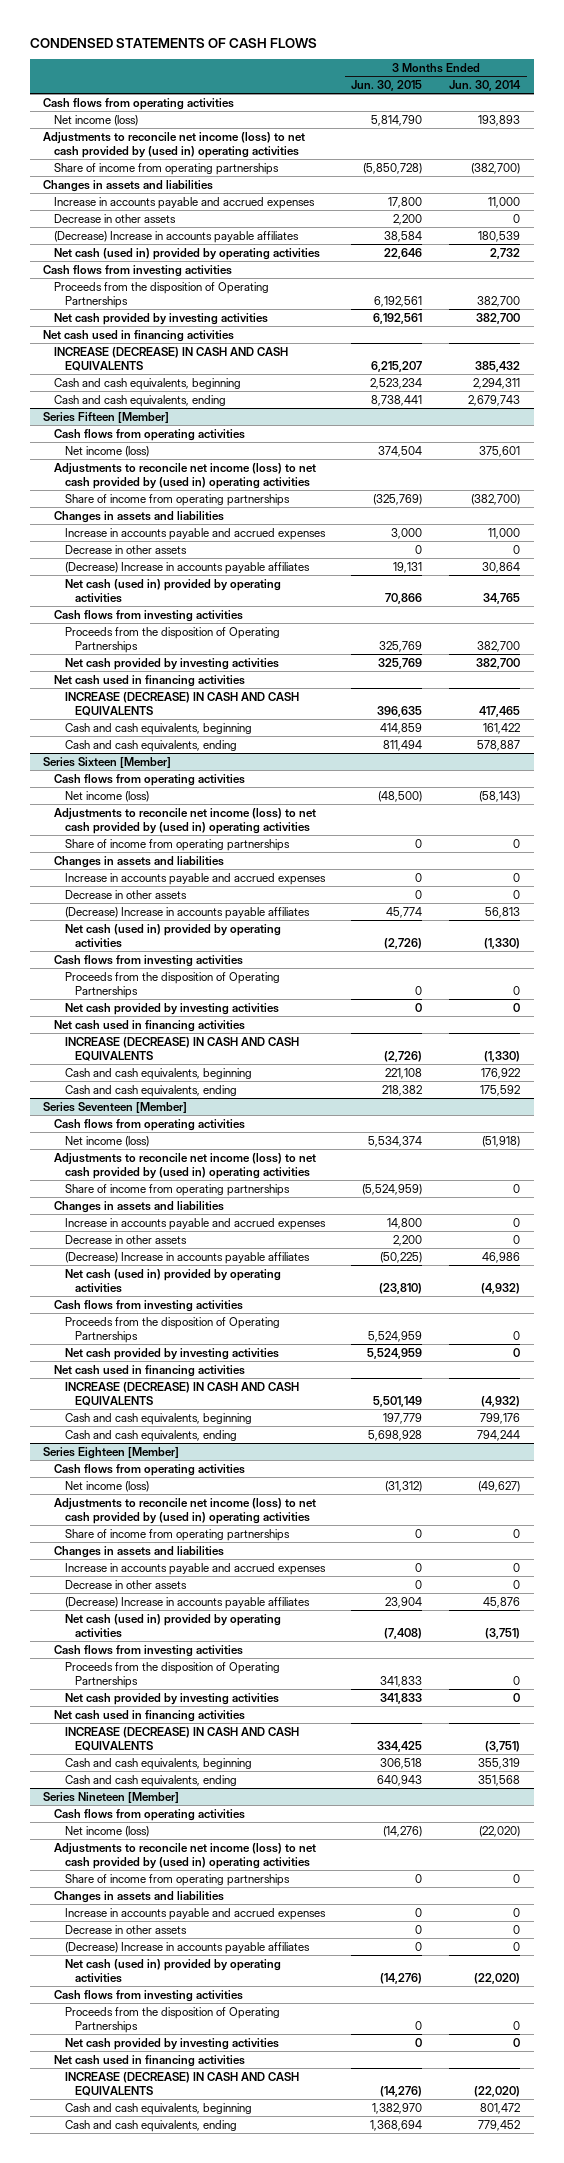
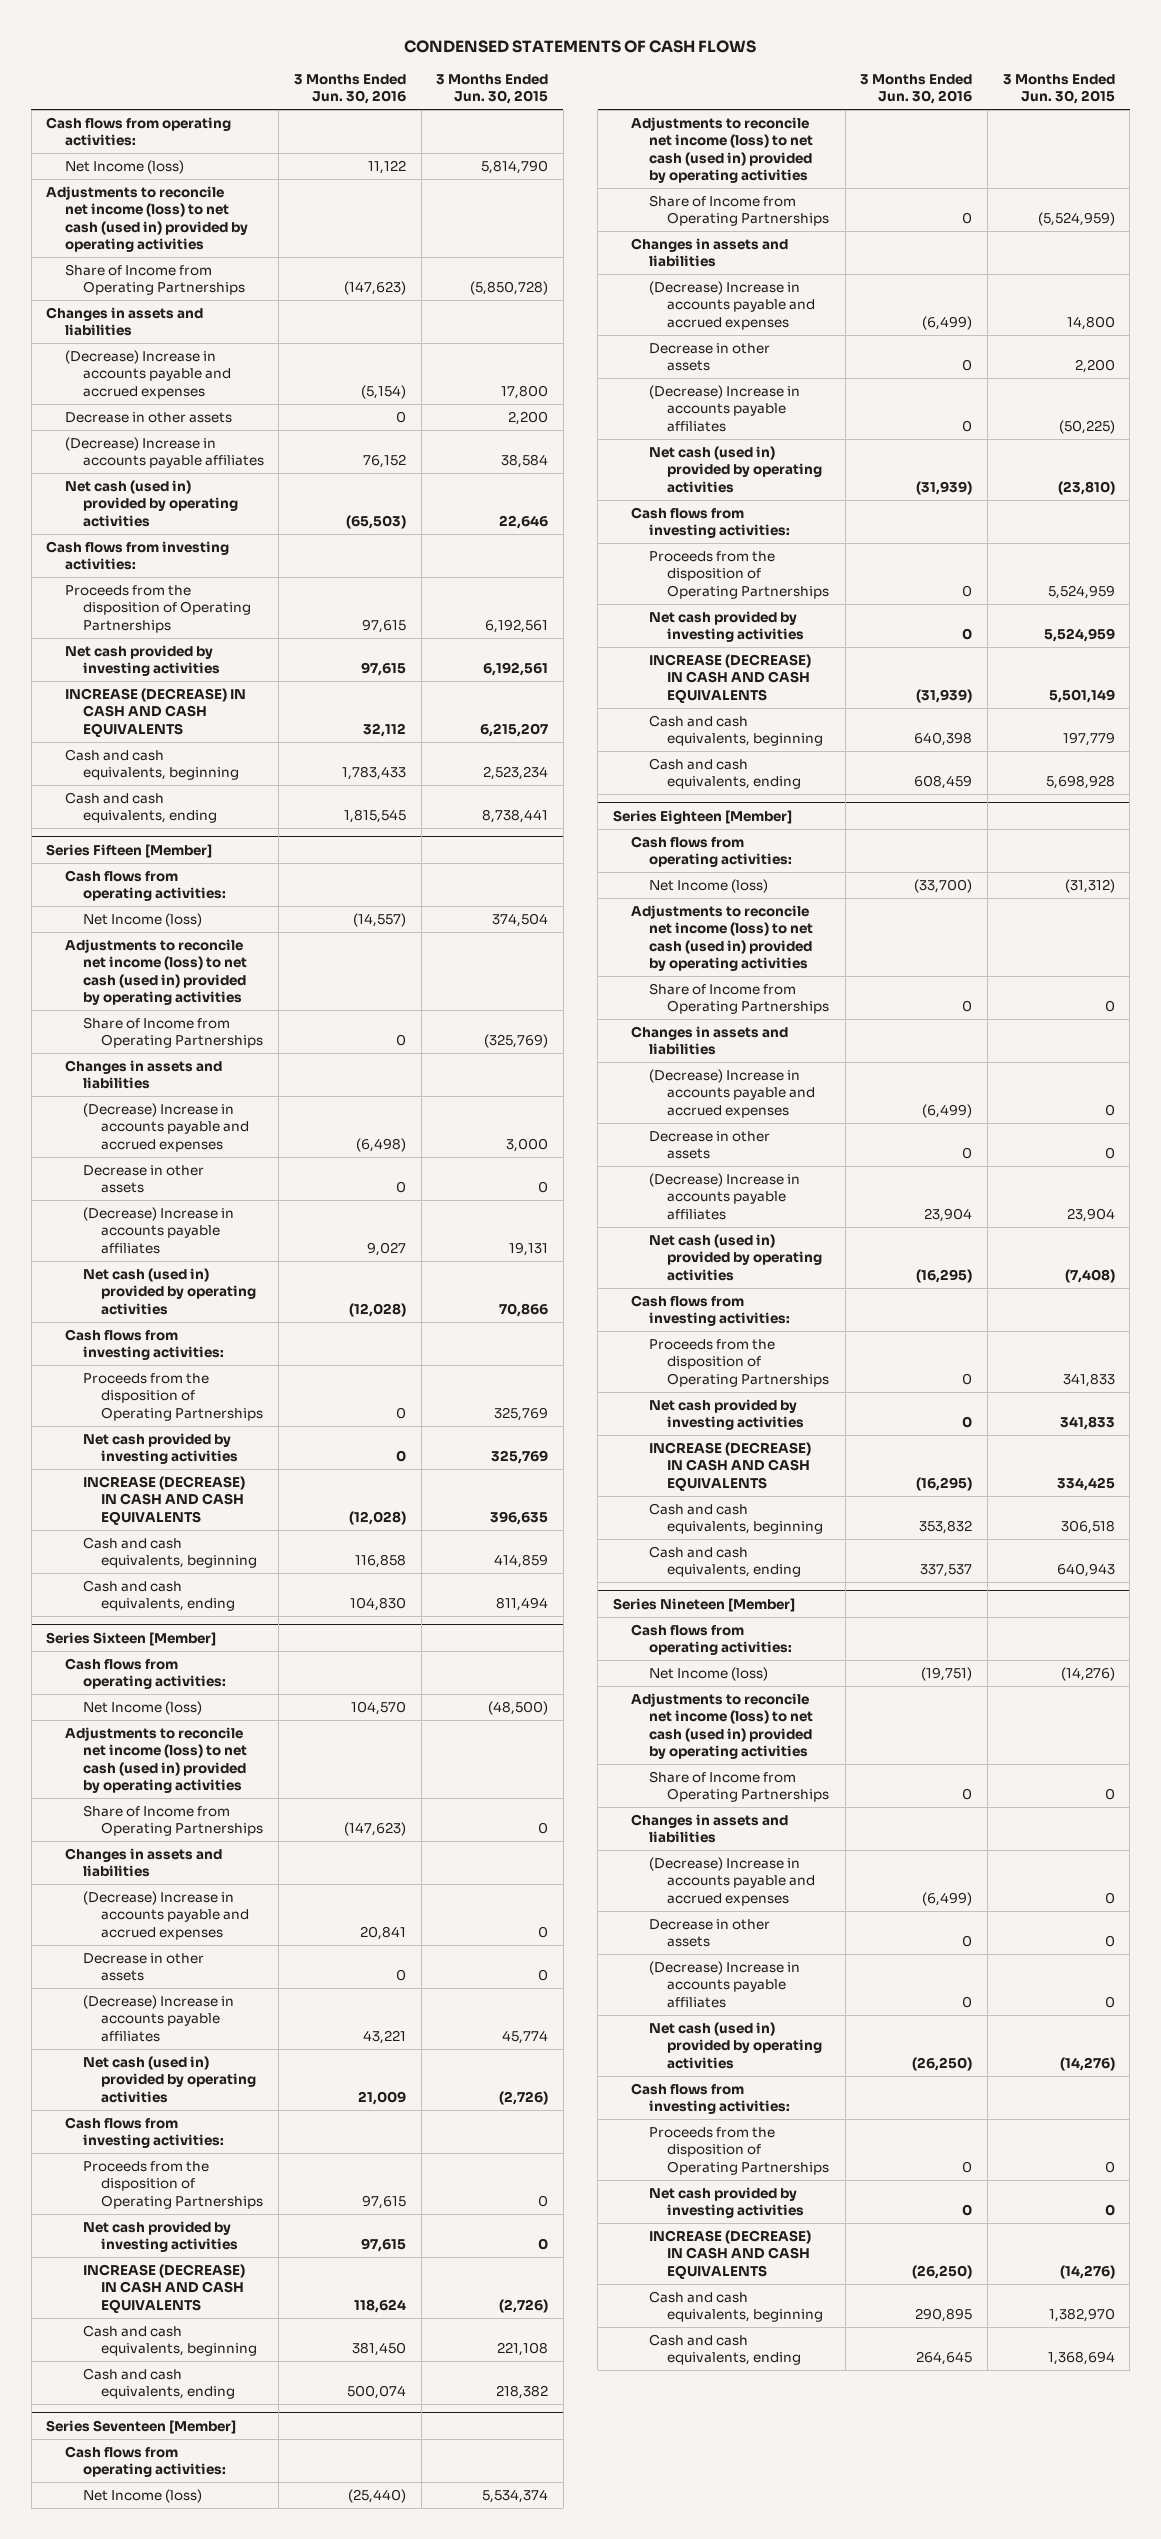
- | 3 Months Ended Jun. 30, 2015 | 3 Months Ended Jun. 30, 2014
+ | 3 Months Ended Jun. 30, 2016 | 3 Months Ended Jun. 30, 2015
- Cash flows from operating activities
- Net income (loss) | 5,814,790 | 193,893
- Adjustments to reconcile net income (loss) to net cash provided by (used in) operating activities
- Share of income from operating partnerships | (5,850,728) | (382,700)
+ Cash flows from operating activities:
+ Net Income (loss) | 11,122 | 5,814,790
+ Adjustments to reconcile net income (loss) to net cash (used in) provided by operating activities
+ Share of Income from Operating Partnerships | (147,623) | (5,850,728)
- Increase in accounts payable and accrued expenses | 17,800 | 11,000
+ (Decrease) Increase in accounts payable and accrued expenses | (5,154) | 17,800
- Cash flows from investing activities
+ Cash flows from investing activities:
- Net cash used in financing activities
@ Series Fifteen [Member]
- Cash flows from operating activities
- Net income (loss) | 374,504 | 375,601
- Adjustments to reconcile net income (loss) to net cash provided by (used in) operating activities
- Share of income from operating partnerships | (325,769) | (382,700)
+ Cash flows from operating activities:
+ Net Income (loss) | (14,557) | 374,504
+ Adjustments to reconcile net income (loss) to net cash (used in) provided by operating activities
+ Share of Income from Operating Partnerships | 0 | (325,769)
- Increase in accounts payable and accrued expenses | 3,000 | 11,000
+ (Decrease) Increase in accounts payable and accrued expenses | (6,498) | 3,000
- Cash flows from investing activities
+ Cash flows from investing activities:
- Net cash used in financing activities
@ Series Sixteen [Member]
- Cash flows from operating activities
- Net income (loss) | (48,500) | (58,143)
- Adjustments to reconcile net income (loss) to net cash provided by (used in) operating activities
- Share of income from operating partnerships | 0 | 0
+ Cash flows from operating activities:
+ Net Income (loss) | 104,570 | (48,500)
+ Adjustments to reconcile net income (loss) to net cash (used in) provided by operating activities
+ Share of Income from Operating Partnerships | (147,623) | 0
- Increase in accounts payable and accrued expenses | 0 | 0
+ (Decrease) Increase in accounts payable and accrued expenses | 20,841 | 0
- Cash flows from investing activities
+ Cash flows from investing activities:
- Net cash used in financing activities
@ Series Seventeen [Member]
- Cash flows from operating activities
- Net income (loss) | 5,534,374 | (51,918)
- Adjustments to reconcile net income (loss) to net cash provided by (used in) operating activities
- Share of income from operating partnerships | (5,524,959) | 0
+ Cash flows from operating activities:
+ Net Income (loss) | (25,440) | 5,534,374
+ Adjustments to reconcile net income (loss) to net cash (used in) provided by operating activities
+ Share of Income from Operating Partnerships | 0 | (5,524,959)
- Increase in accounts payable and accrued expenses | 14,800 | 0
+ (Decrease) Increase in accounts payable and accrued expenses | (6,499) | 14,800
- Cash flows from investing activities
+ Cash flows from investing activities:
- Net cash used in financing activities
@ Series Eighteen [Member]
- Cash flows from operating activities
- Net income (loss) | (31,312) | (49,627)
- Adjustments to reconcile net income (loss) to net cash provided by (used in) operating activities
- Share of income from operating partnerships | 0 | 0
+ Cash flows from operating activities:
+ Net Income (loss) | (33,700) | (31,312)
+ Adjustments to reconcile net income (loss) to net cash (used in) provided by operating activities
+ Share of Income from Operating Partnerships | 0 | 0
- Increase in accounts payable and accrued expenses | 0 | 0
+ (Decrease) Increase in accounts payable and accrued expenses | (6,499) | 0
- Cash flows from investing activities
+ Cash flows from investing activities:
- Net cash used in financing activities
@ Series Nineteen [Member]
- Cash flows from operating activities
- Net income (loss) | (14,276) | (22,020)
- Adjustments to reconcile net income (loss) to net cash provided by (used in) operating activities
- Share of income from operating partnerships | 0 | 0
+ Cash flows from operating activities:
+ Net Income (loss) | (19,751) | (14,276)
+ Adjustments to reconcile net income (loss) to net cash (used in) provided by operating activities
+ Share of Income from Operating Partnerships | 0 | 0
- Increase in accounts payable and accrued expenses | 0 | 0
+ (Decrease) Increase in accounts payable and accrued expenses | (6,499) | 0
- Cash flows from investing activities
+ Cash flows from investing activities:
- Net cash used in financing activities

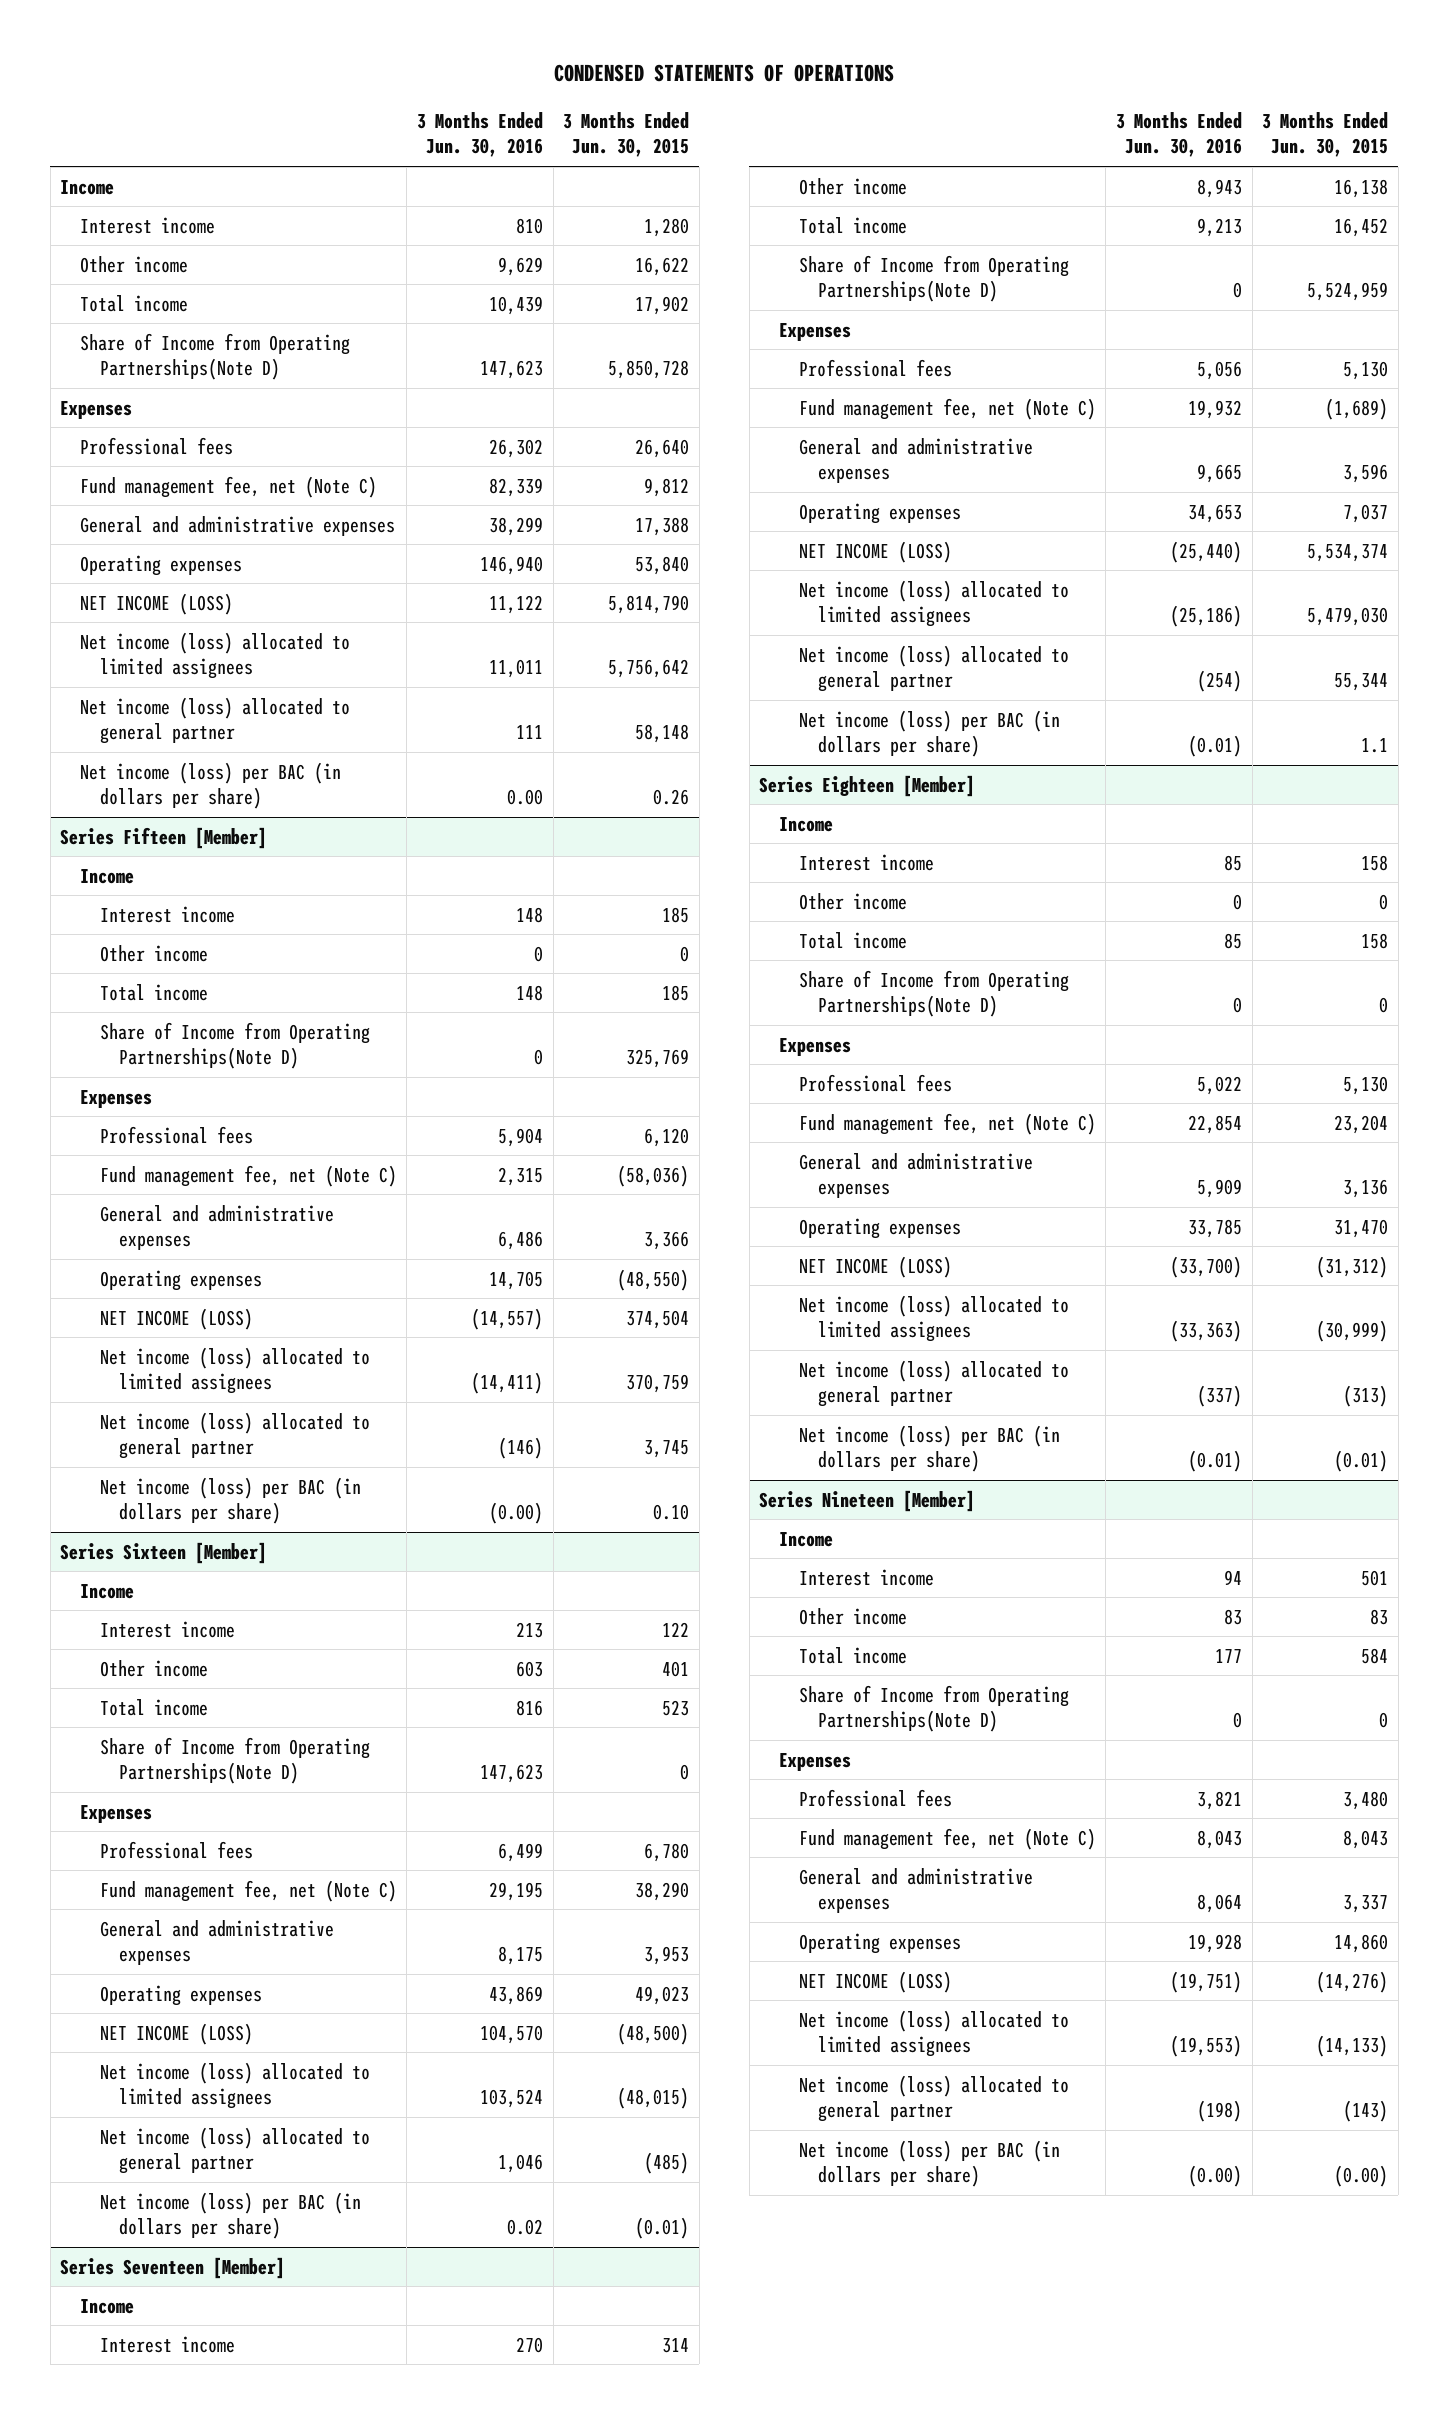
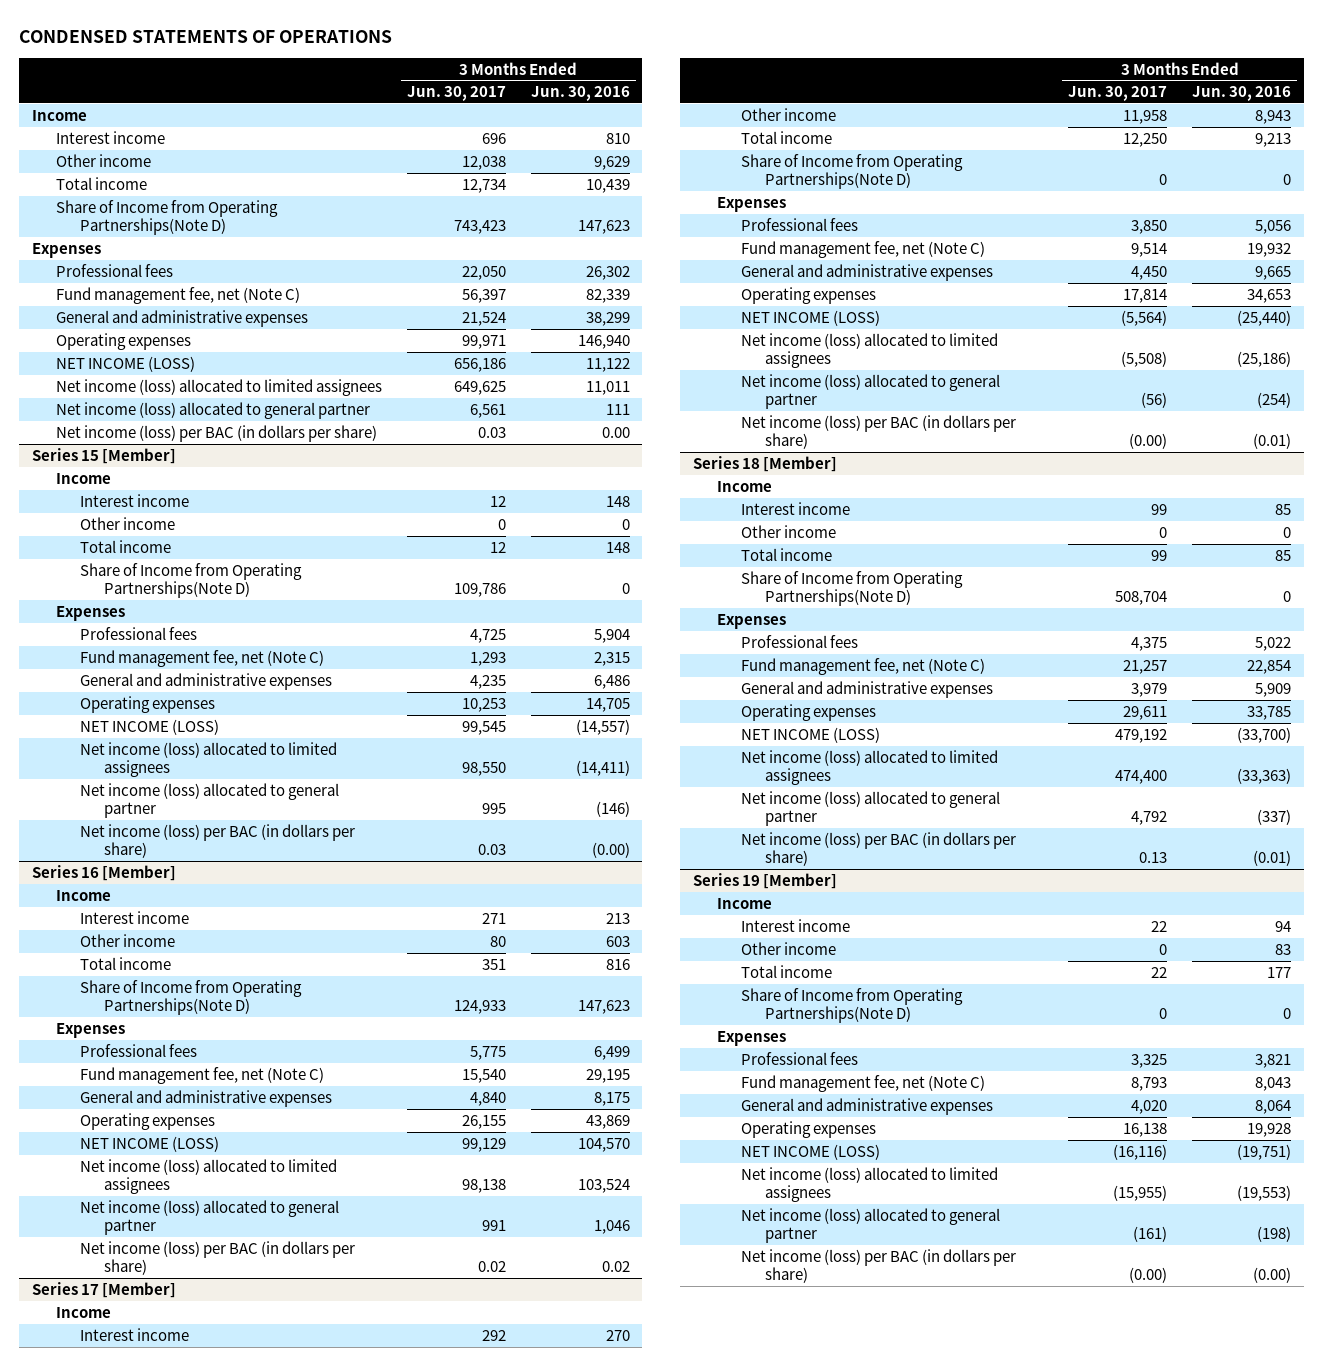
- | 3 Months Ended Jun. 30, 2016 | 3 Months Ended Jun. 30, 2015
+ | 3 Months Ended Jun. 30, 2017 | 3 Months Ended Jun. 30, 2016
- Series Fifteen [Member]
+ Series 15 [Member]
- Series Sixteen [Member]
+ Series 16 [Member]
- Series Seventeen [Member]
+ Series 17 [Member]
- Series Eighteen [Member]
+ Series 18 [Member]
- Series Nineteen [Member]
+ Series 19 [Member]

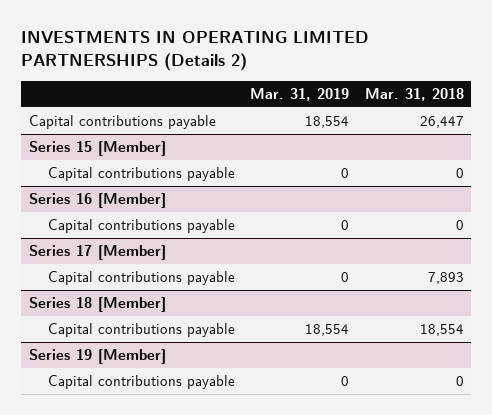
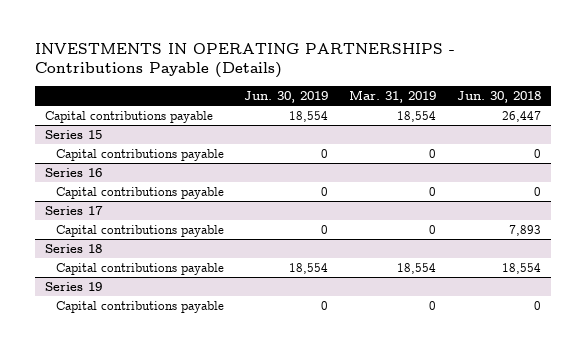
- INVESTMENTS IN OPERATING LIMITED PARTNERSHIPS (Details 2)
+ INVESTMENTS IN OPERATING PARTNERSHIPS - Contributions Payable (Details)
- | Mar. 31, 2019 | Mar. 31, 2018
+ | Jun. 30, 2019 | Mar. 31, 2019 | Jun. 30, 2018
- Series 15 [Member]
+ Series 15
- Series 16 [Member]
+ Series 16
- Series 17 [Member]
+ Series 17
- Series 18 [Member]
+ Series 18
- Series 19 [Member]
+ Series 19

